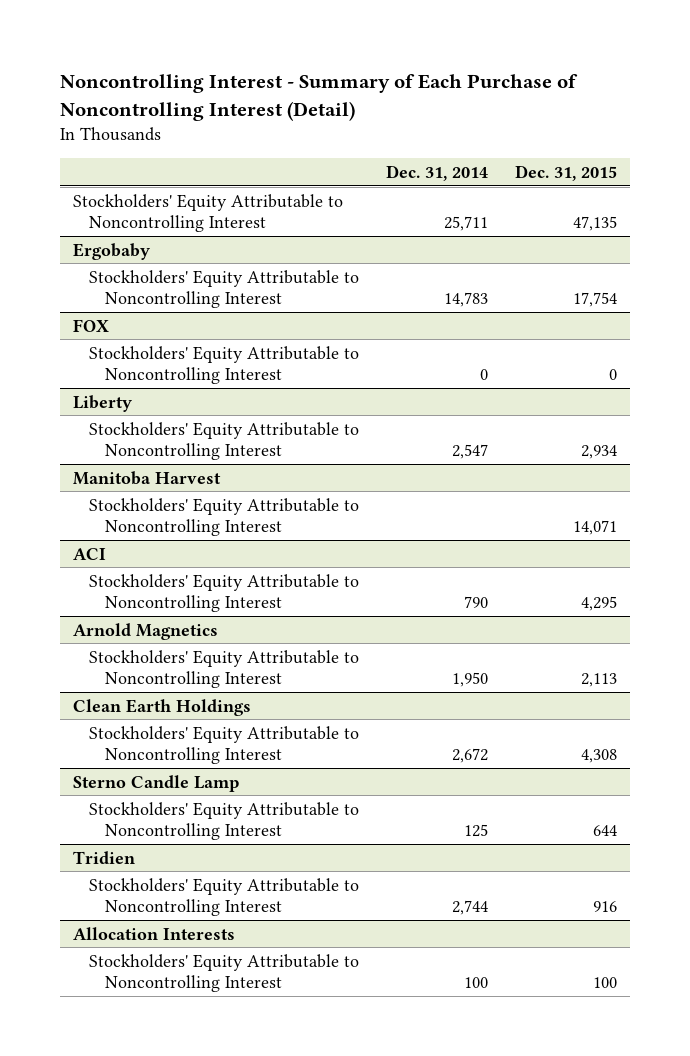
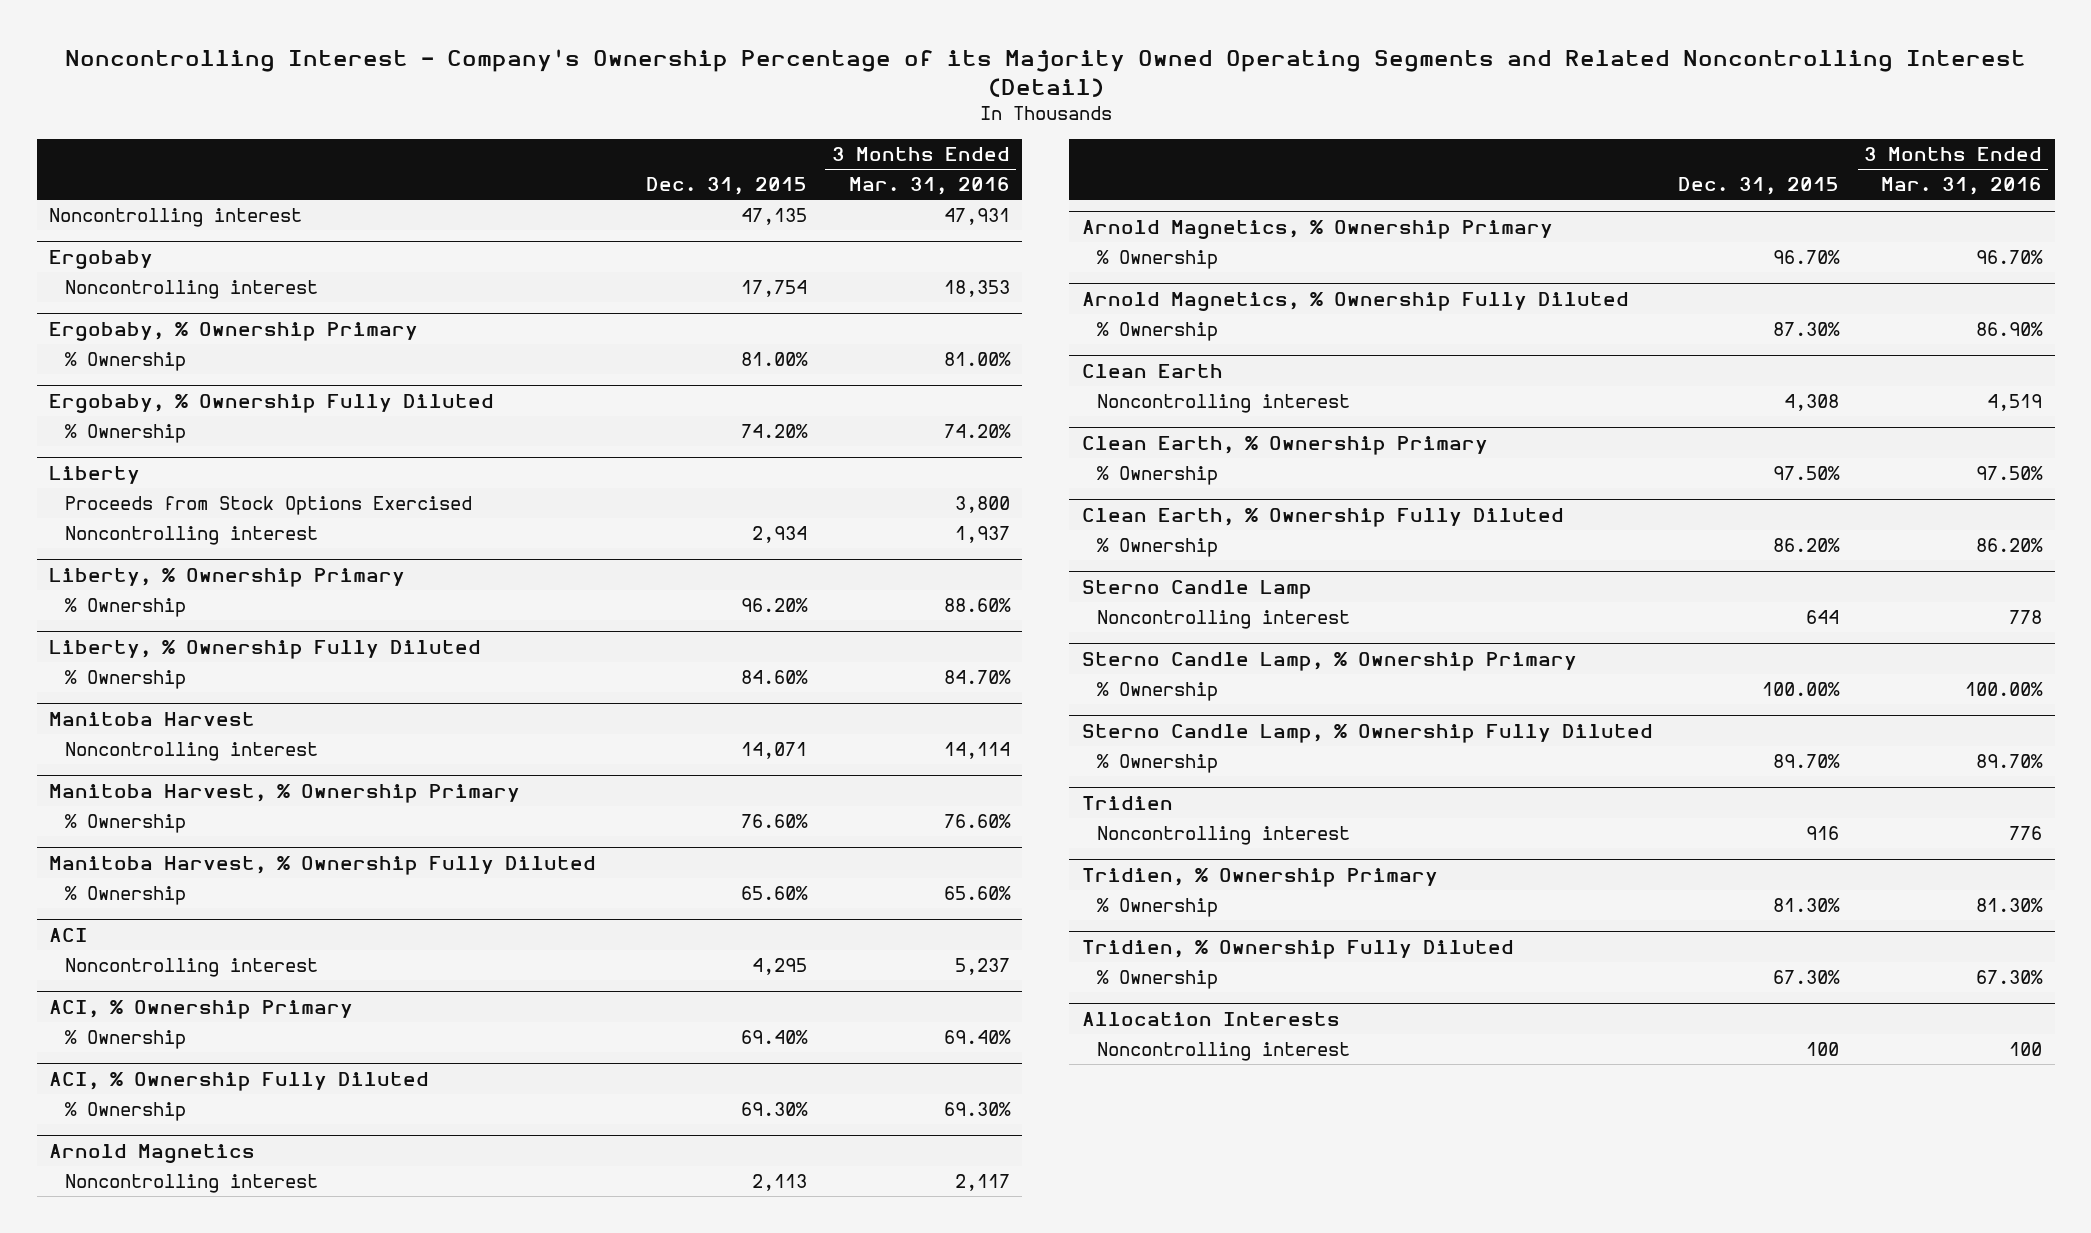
- Noncontrolling Interest - Summary of Each Purchase of Noncontrolling Interest (Detail)
+ Noncontrolling Interest - Company's Ownership Percentage of its Majority Owned Operating Segments and Related Noncontrolling Interest (Detail)
- | Dec. 31, 2014 | Dec. 31, 2015
+ | Dec. 31, 2015 | 3 Months Ended Mar. 31, 2016
- Stockholders' Equity Attributable to Noncontrolling Interest | 25,711 | 47,135
+ Noncontrolling interest | 47,135 | 47,931
@ Ergobaby
- Stockholders' Equity Attributable to Noncontrolling Interest | 14,783 | 17,754
- FOX
- Stockholders' Equity Attributable to Noncontrolling Interest | 0 | 0
@ Ergobaby
+ Noncontrolling interest | 17,754 | 18,353
+ Ergobaby, % Ownership Primary
+ % Ownership | 81.00% | 81.00%
+ Ergobaby, % Ownership Fully Diluted
+ % Ownership | 74.20% | 74.20%
@ Liberty
- Stockholders' Equity Attributable to Noncontrolling Interest | 2,547 | 2,934
+ Proceeds from Stock Options Exercised | | 3,800
+ Noncontrolling interest | 2,934 | 1,937
+ Liberty, % Ownership Primary
+ % Ownership | 96.20% | 88.60%
+ Liberty, % Ownership Fully Diluted
+ % Ownership | 84.60% | 84.70%
@ Manitoba Harvest
- Stockholders' Equity Attributable to Noncontrolling Interest | | 14,071
+ Noncontrolling interest | 14,071 | 14,114
+ Manitoba Harvest, % Ownership Primary
+ % Ownership | 76.60% | 76.60%
+ Manitoba Harvest, % Ownership Fully Diluted
+ % Ownership | 65.60% | 65.60%
@ ACI
- Stockholders' Equity Attributable to Noncontrolling Interest | 790 | 4,295
+ Noncontrolling interest | 4,295 | 5,237
+ ACI, % Ownership Primary
+ % Ownership | 69.40% | 69.40%
+ ACI, % Ownership Fully Diluted
+ % Ownership | 69.30% | 69.30%
@ Arnold Magnetics
- Stockholders' Equity Attributable to Noncontrolling Interest | 1,950 | 2,113
- Clean Earth Holdings
- Stockholders' Equity Attributable to Noncontrolling Interest | 2,672 | 4,308
@ Arnold Magnetics
+ Noncontrolling interest | 2,113 | 2,117
+ Arnold Magnetics, % Ownership Primary
+ % Ownership | 96.70% | 96.70%
+ Arnold Magnetics, % Ownership Fully Diluted
+ % Ownership | 87.30% | 86.90%
+ Clean Earth
+ Noncontrolling interest | 4,308 | 4,519
+ Clean Earth, % Ownership Primary
+ % Ownership | 97.50% | 97.50%
+ Clean Earth, % Ownership Fully Diluted
+ % Ownership | 86.20% | 86.20%
@ Sterno Candle Lamp
- Stockholders' Equity Attributable to Noncontrolling Interest | 125 | 644
+ Noncontrolling interest | 644 | 778
+ Sterno Candle Lamp, % Ownership Primary
+ % Ownership | 100.00% | 100.00%
+ Sterno Candle Lamp, % Ownership Fully Diluted
+ % Ownership | 89.70% | 89.70%
@ Tridien
- Stockholders' Equity Attributable to Noncontrolling Interest | 2,744 | 916
+ Noncontrolling interest | 916 | 776
+ Tridien, % Ownership Primary
+ % Ownership | 81.30% | 81.30%
+ Tridien, % Ownership Fully Diluted
+ % Ownership | 67.30% | 67.30%
@ Allocation Interests
- Stockholders' Equity Attributable to Noncontrolling Interest | 100 | 100
+ Noncontrolling interest | 100 | 100

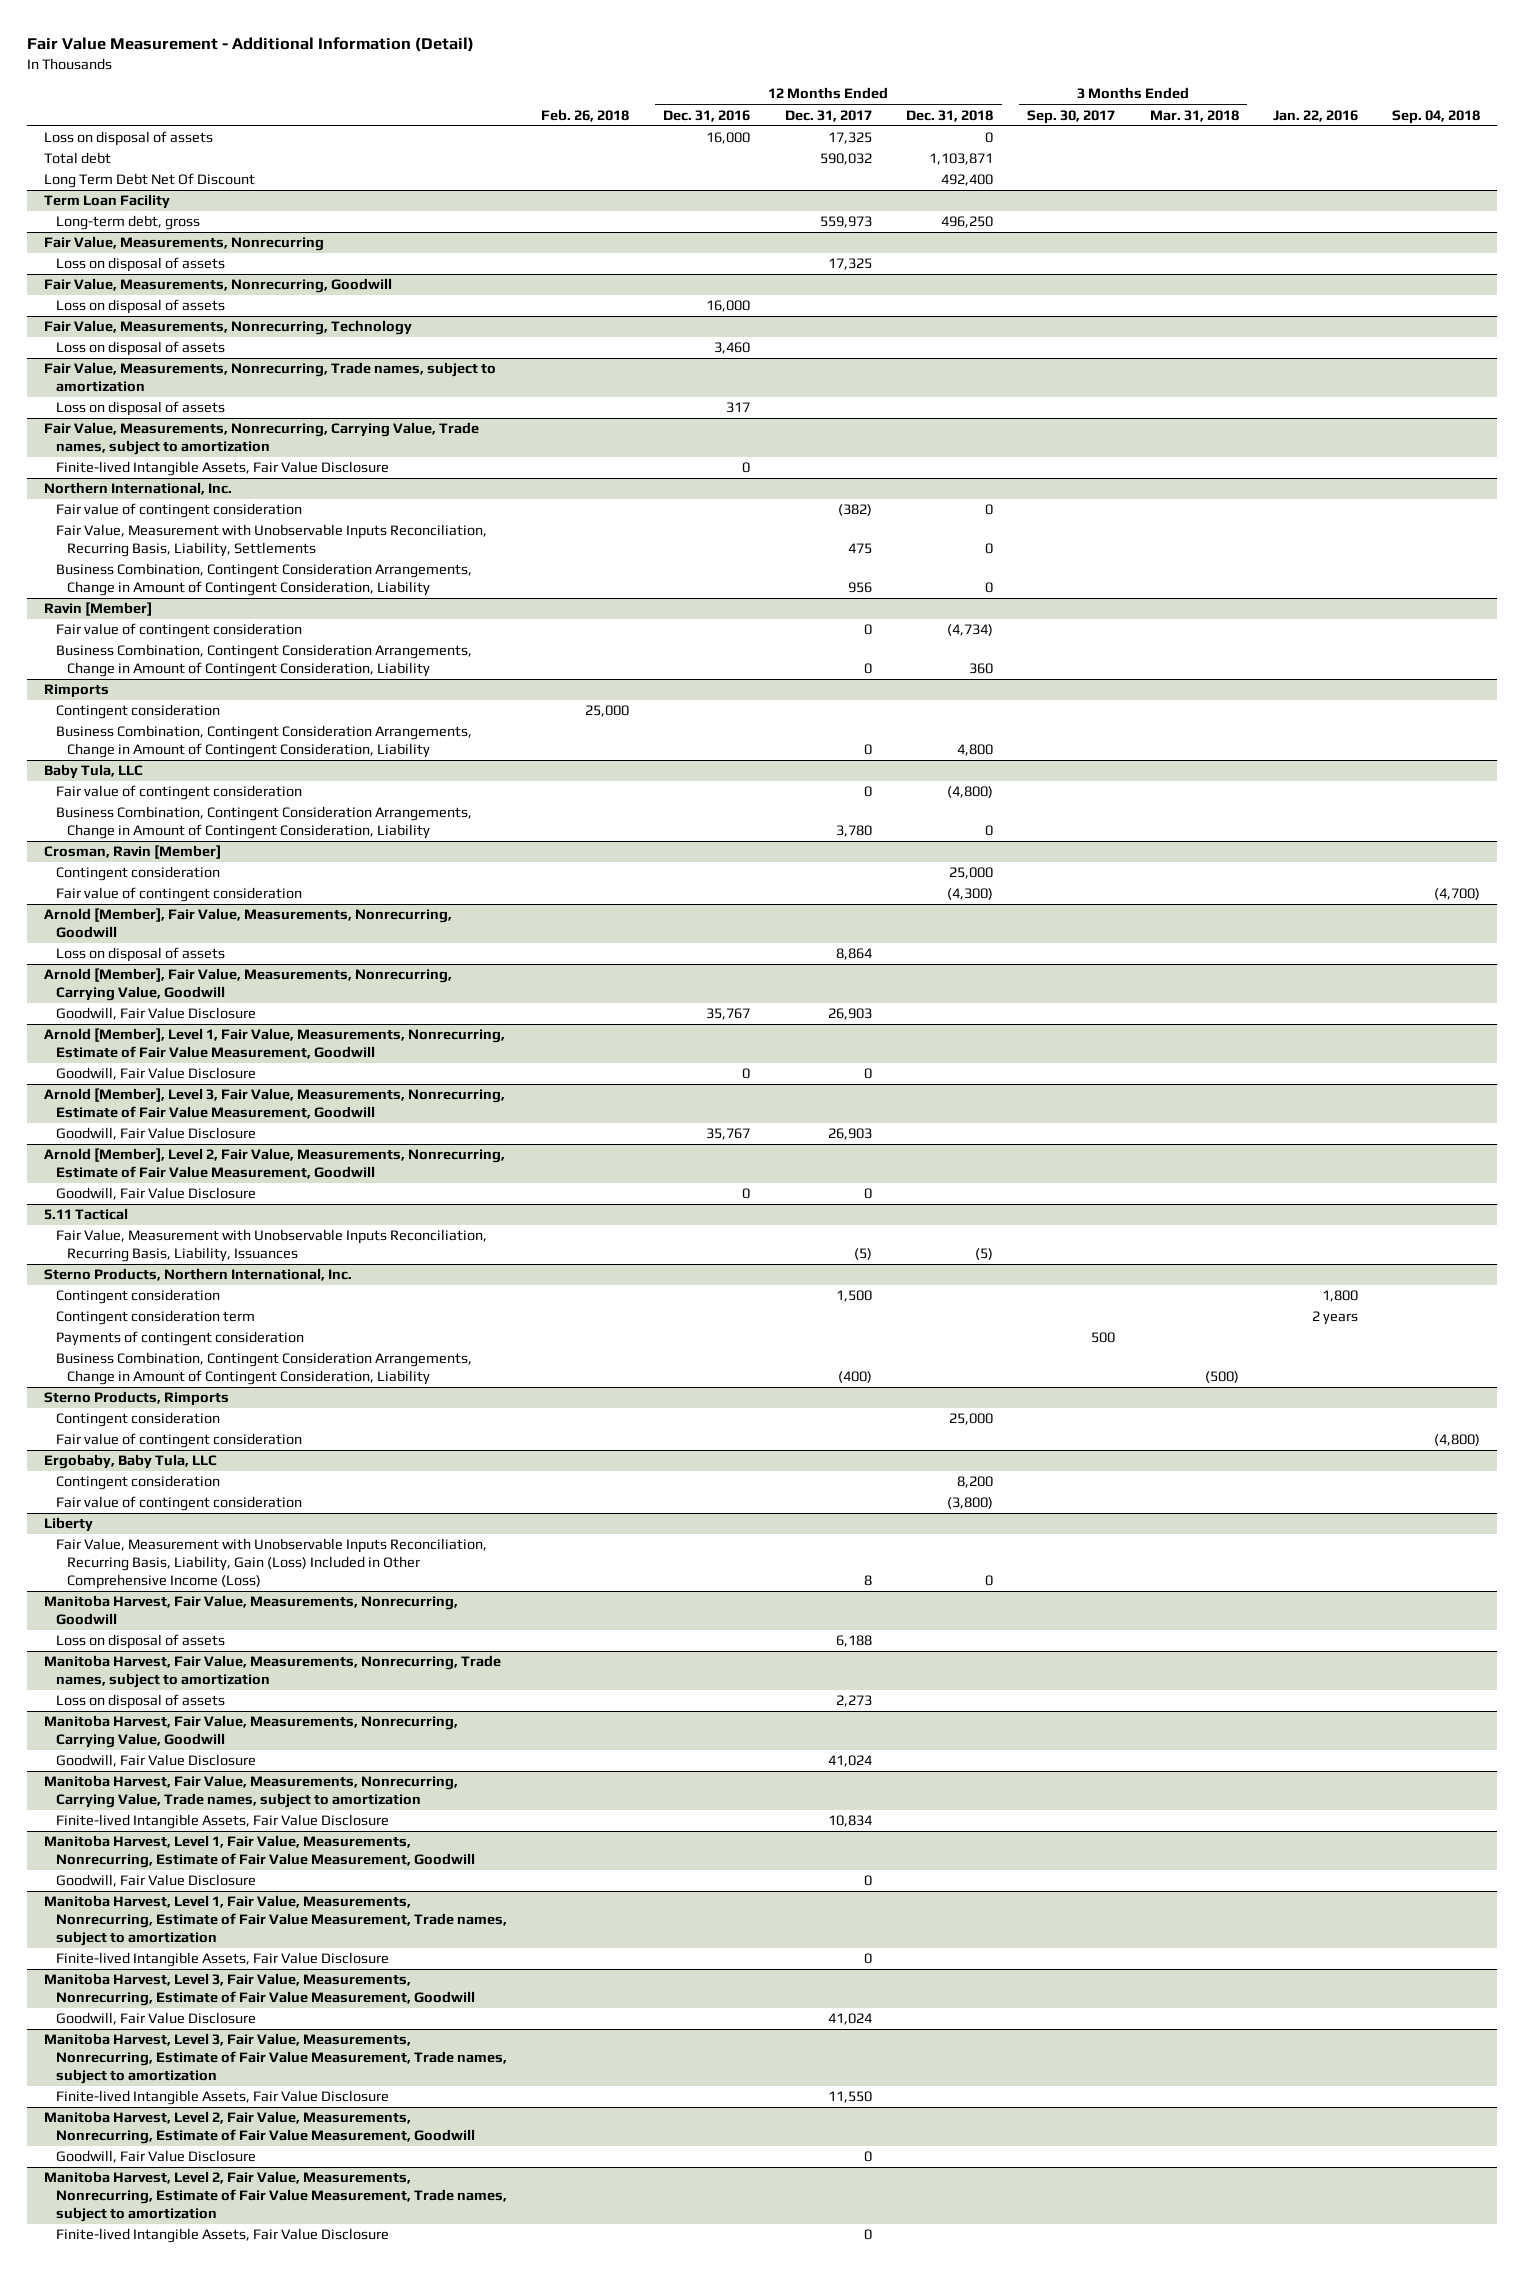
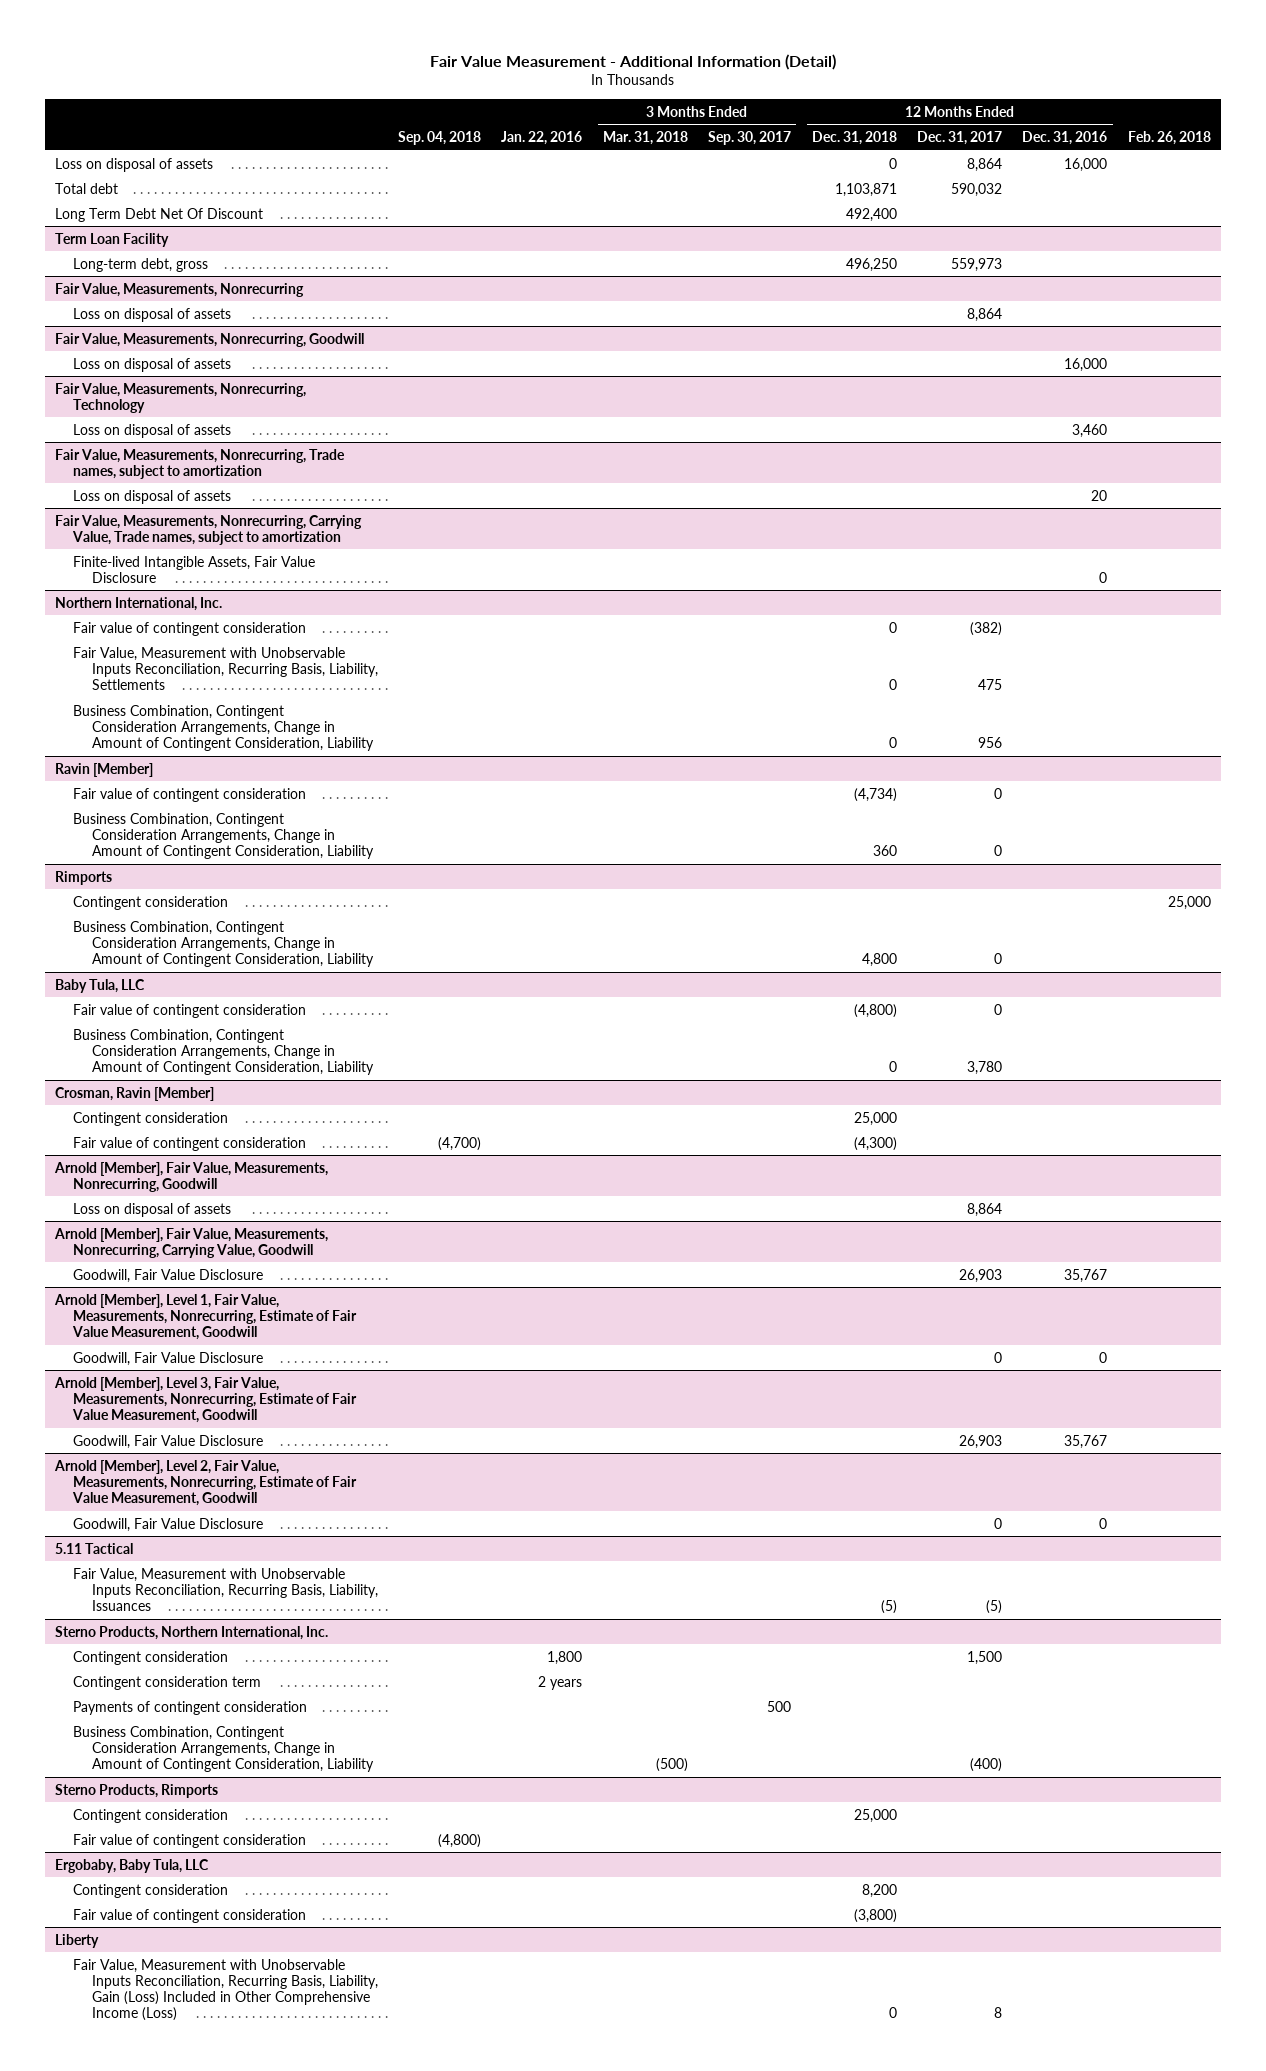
- | Feb. 26, 2018 | 12 Months Ended Dec. 31, 2016 | 12 Months Ended Dec. 31, 2017 | 12 Months Ended Dec. 31, 2018 | 3 Months Ended Sep. 30, 2017 | 3 Months Ended Mar. 31, 2018 | Jan. 22, 2016 | Sep. 04, 2018
+ | Sep. 04, 2018 | Jan. 22, 2016 | 3 Months Ended Mar. 31, 2018 | 3 Months Ended Sep. 30, 2017 | 12 Months Ended Dec. 31, 2018 | 12 Months Ended Dec. 31, 2017 | 12 Months Ended Dec. 31, 2016 | Feb. 26, 2018
- Loss on disposal of assets | | 16,000 | 17,325 | 0 | | | |
+ Loss on disposal of assets | | | | | 0 | 8,864 | 16,000 |
@ Fair Value, Measurements, Nonrecurring
- Loss on disposal of assets | | | 17,325 | | | | |
+ Loss on disposal of assets | | | | | | 8,864 | |
@ Fair Value, Measurements, Nonrecurring, Trade names, subject to amortization
- Loss on disposal of assets | | 317 | | | | | |
+ Loss on disposal of assets | | | | | | | 20 |
- Manitoba Harvest, Fair Value, Measurements, Nonrecurring, Goodwill
- Loss on disposal of assets | | | 6,188 | | | | |
- Manitoba Harvest, Fair Value, Measurements, Nonrecurring, Trade names, subject to amortization
- Loss on disposal of assets | | | 2,273 | | | | |
- Manitoba Harvest, Fair Value, Measurements, Nonrecurring, Carrying Value, Goodwill
- Goodwill, Fair Value Disclosure | | | 41,024 | | | | |
- Manitoba Harvest, Fair Value, Measurements, Nonrecurring, Carrying Value, Trade names, subject to amortization
- Finite-lived Intangible Assets, Fair Value Disclosure | | | 10,834 | | | | |
- Manitoba Harvest, Level 1, Fair Value, Measurements, Nonrecurring, Estimate of Fair Value Measurement, Goodwill
- Goodwill, Fair Value Disclosure | | | 0 | | | | |
- Manitoba Harvest, Level 1, Fair Value, Measurements, Nonrecurring, Estimate of Fair Value Measurement, Trade names, subject to amortization
- Finite-lived Intangible Assets, Fair Value Disclosure | | | 0 | | | | |
- Manitoba Harvest, Level 3, Fair Value, Measurements, Nonrecurring, Estimate of Fair Value Measurement, Goodwill
- Goodwill, Fair Value Disclosure | | | 41,024 | | | | |
- Manitoba Harvest, Level 3, Fair Value, Measurements, Nonrecurring, Estimate of Fair Value Measurement, Trade names, subject to amortization
- Finite-lived Intangible Assets, Fair Value Disclosure | | | 11,550 | | | | |
- Manitoba Harvest, Level 2, Fair Value, Measurements, Nonrecurring, Estimate of Fair Value Measurement, Goodwill
- Goodwill, Fair Value Disclosure | | | 0 | | | | |
- Manitoba Harvest, Level 2, Fair Value, Measurements, Nonrecurring, Estimate of Fair Value Measurement, Trade names, subject to amortization
- Finite-lived Intangible Assets, Fair Value Disclosure | | | 0 | | | | |

